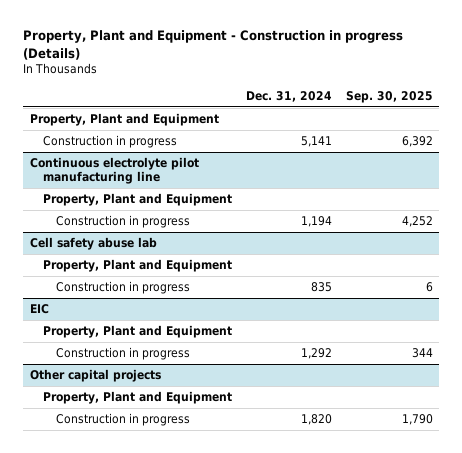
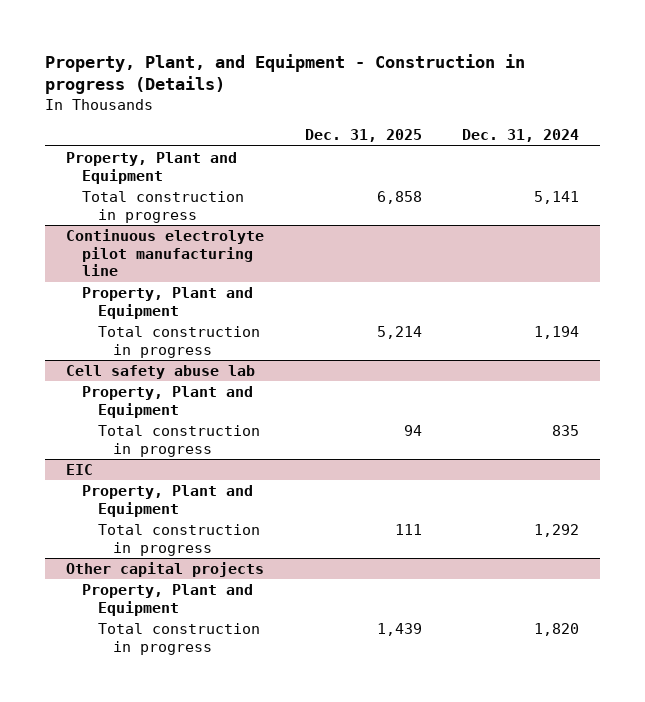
- Property, Plant and Equipment - Construction in progress (Details)
+ Property, Plant, and Equipment - Construction in progress (Details)
- | Dec. 31, 2024 | Sep. 30, 2025
+ | Dec. 31, 2025 | Dec. 31, 2024
- Construction in progress | 5,141 | 6,392
+ Total construction in progress | 6,858 | 5,141
@ Continuous electrolyte pilot manufacturing line
- Construction in progress | 1,194 | 4,252
+ Total construction in progress | 5,214 | 1,194
@ Cell safety abuse lab
- Construction in progress | 835 | 6
+ Total construction in progress | 94 | 835
@ EIC
- Construction in progress | 1,292 | 344
+ Total construction in progress | 111 | 1,292
@ Other capital projects
- Construction in progress | 1,820 | 1,790
+ Total construction in progress | 1,439 | 1,820

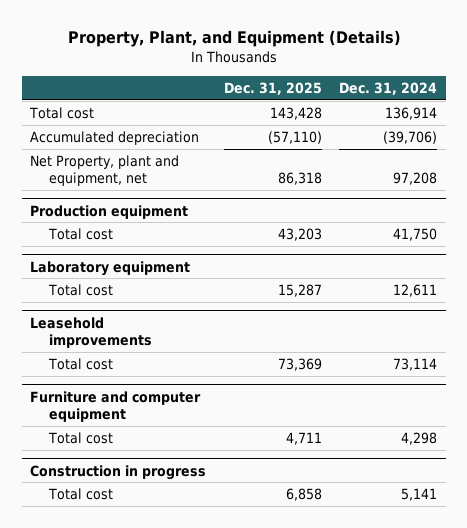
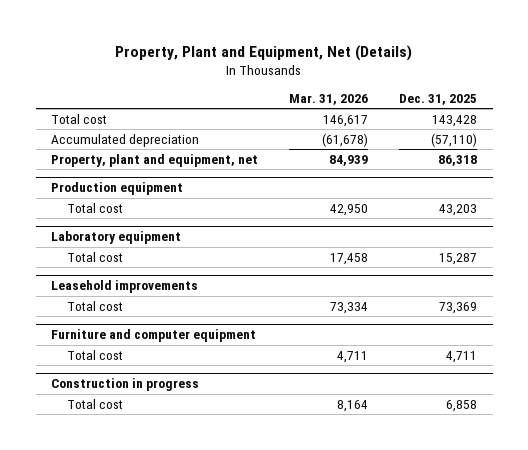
- Property, Plant, and Equipment (Details)
+ Property, Plant and Equipment, Net (Details)
- | Dec. 31, 2025 | Dec. 31, 2024
+ | Mar. 31, 2026 | Dec. 31, 2025
- Net Property, plant and equipment, net | 86,318 | 97,208
+ Property, plant and equipment, net | 84,939 | 86,318

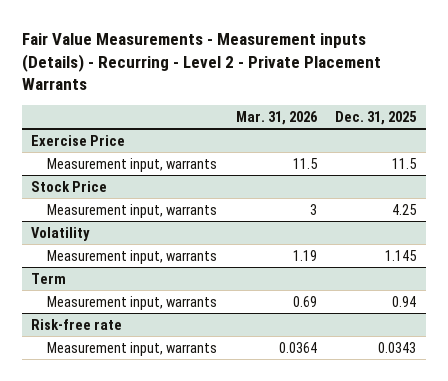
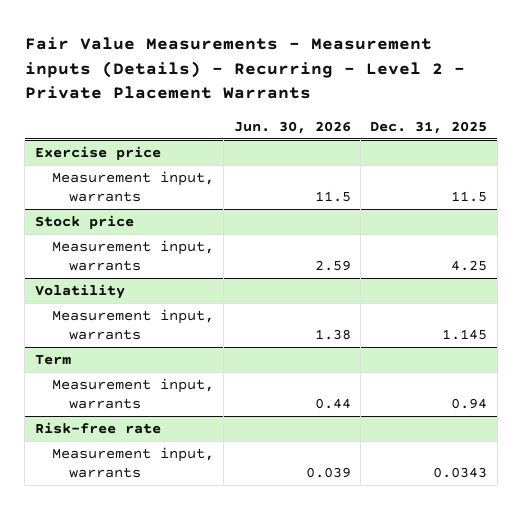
- | Mar. 31, 2026 | Dec. 31, 2025
+ | Jun. 30, 2026 | Dec. 31, 2025
- Exercise Price
+ Exercise price
- Stock Price
+ Stock price

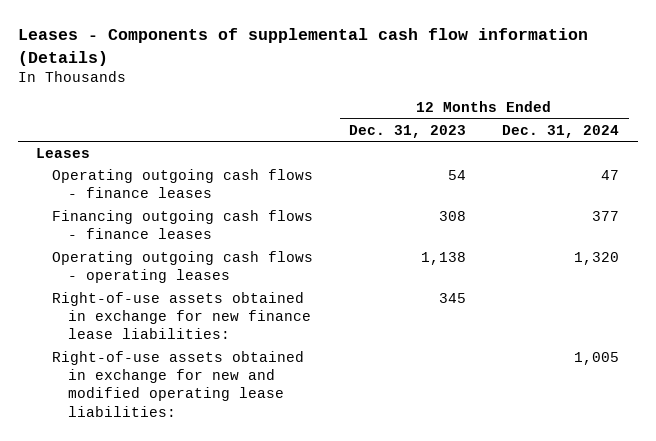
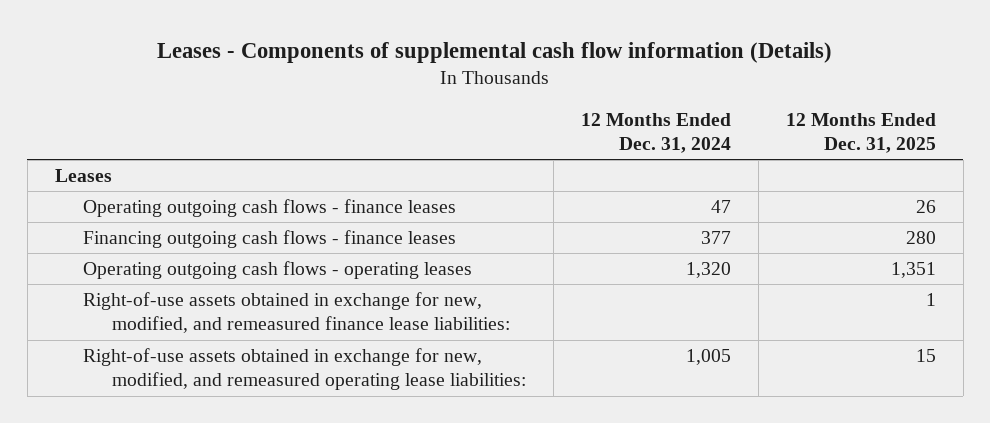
- | 12 Months Ended Dec. 31, 2023 | 12 Months Ended Dec. 31, 2024
+ | 12 Months Ended Dec. 31, 2024 | 12 Months Ended Dec. 31, 2025
- Right-of-use assets obtained in exchange for new finance lease liabilities: | 345 |
- Right-of-use assets obtained in exchange for new and modified operating lease liabilities: | | 1,005
+ Right-of-use assets obtained in exchange for new, modified, and remeasured finance lease liabilities: | | 1
+ Right-of-use assets obtained in exchange for new, modified, and remeasured operating lease liabilities: | 1,005 | 15

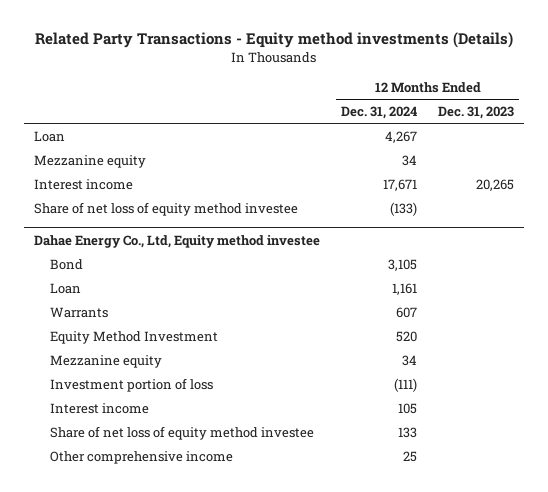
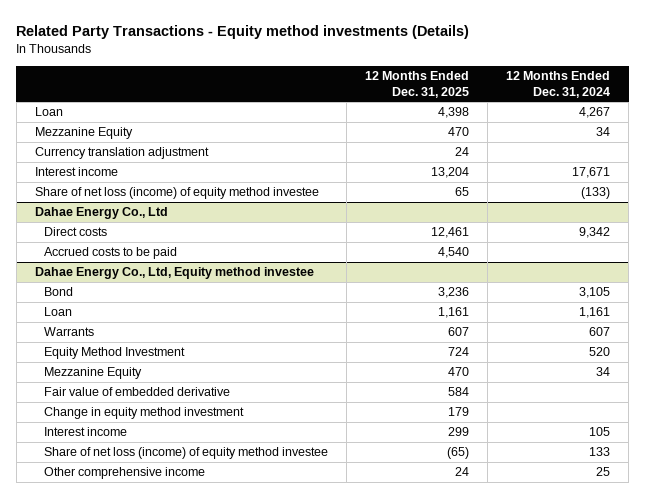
- | 12 Months Ended Dec. 31, 2024 | 12 Months Ended Dec. 31, 2023
+ | 12 Months Ended Dec. 31, 2025 | 12 Months Ended Dec. 31, 2024
- Mezzanine equity | 34 |
+ Mezzanine Equity | 470 | 34
+ Currency translation adjustment | 24 |
- Share of net loss of equity method investee | (133) |
+ Share of net loss (income) of equity method investee | 65 | (133)
+ Dahae Energy Co., Ltd
+ Direct costs | 12,461 | 9,342
+ Accrued costs to be paid | 4,540 |
@ Dahae Energy Co., Ltd, Equity method investee
- Mezzanine equity | 34 |
- Investment portion of loss | (111) |
+ Mezzanine Equity | 470 | 34
+ Fair value of embedded derivative | 584 |
+ Change in equity method investment | 179 |
- Share of net loss of equity method investee | 133 |
+ Share of net loss (income) of equity method investee | (65) | 133

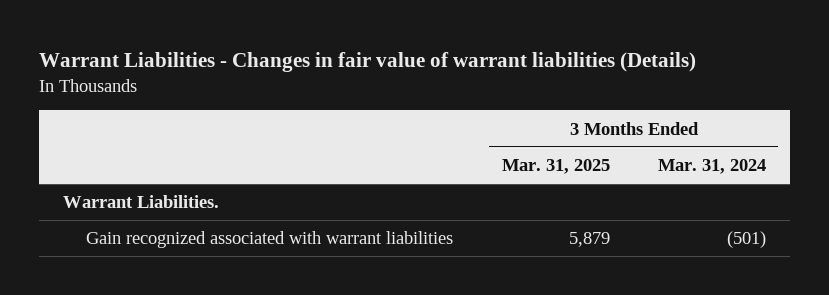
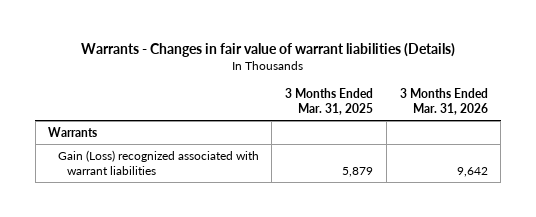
- Warrant Liabilities - Changes in fair value of warrant liabilities (Details)
+ Warrants - Changes in fair value of warrant liabilities (Details)
- | 3 Months Ended Mar. 31, 2025 | 3 Months Ended Mar. 31, 2024
+ | 3 Months Ended Mar. 31, 2025 | 3 Months Ended Mar. 31, 2026
- Warrant Liabilities.
- Gain recognized associated with warrant liabilities | 5,879 | (501)
+ Warrants
+ Gain (Loss) recognized associated with warrant liabilities | 5,879 | 9,642

